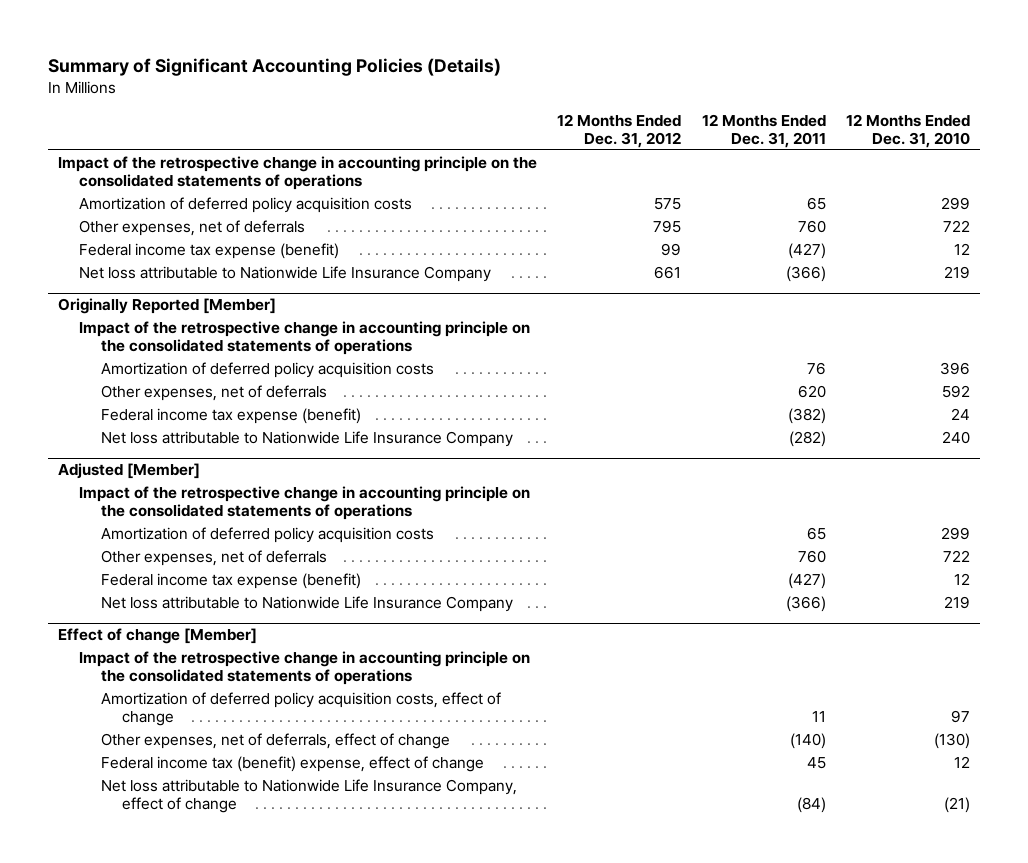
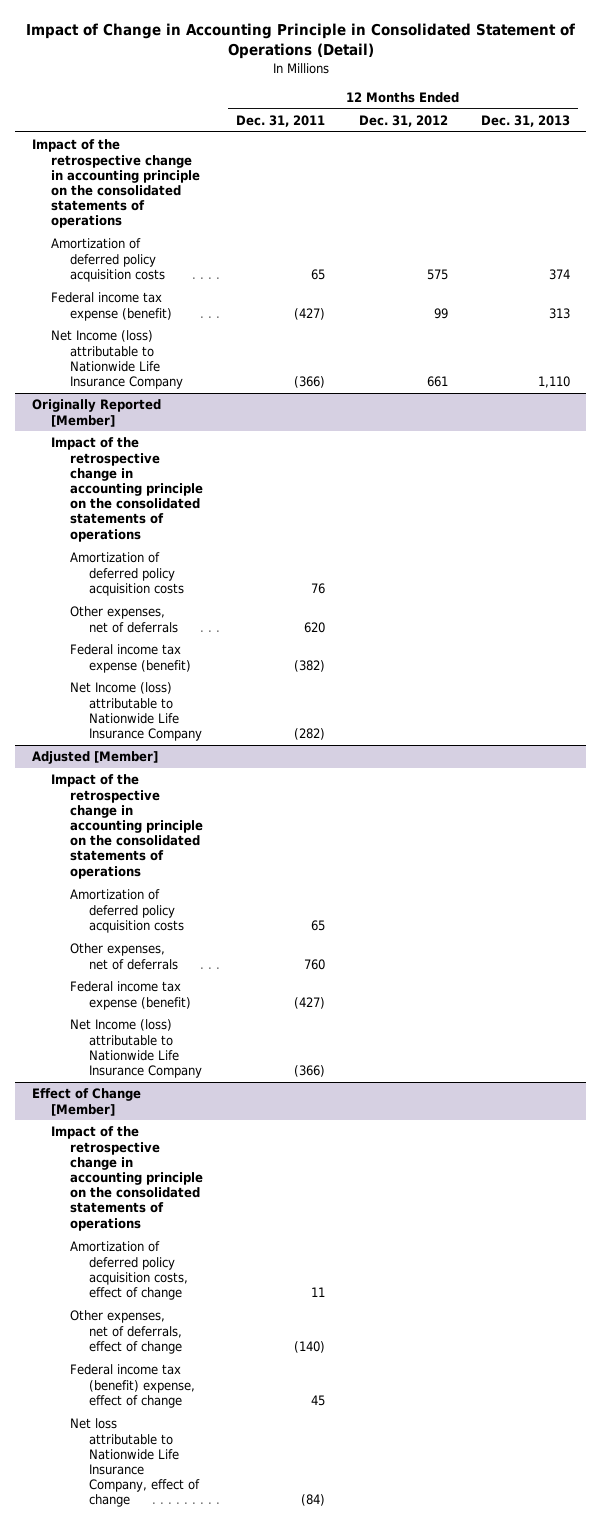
- Summary of Significant Accounting Policies (Details)
+ Impact of Change in Accounting Principle in Consolidated Statement of Operations (Detail)
- | 12 Months Ended Dec. 31, 2012 | 12 Months Ended Dec. 31, 2011 | 12 Months Ended Dec. 31, 2010
+ | 12 Months Ended Dec. 31, 2011 | 12 Months Ended Dec. 31, 2012 | 12 Months Ended Dec. 31, 2013
- Other expenses, net of deferrals | 795 | 760 | 722
- Net loss attributable to Nationwide Life Insurance Company | 661 | (366) | 219
+ Net Income (loss) attributable to Nationwide Life Insurance Company | (366) | 661 | 1,110
@ Originally Reported [Member]
- Net loss attributable to Nationwide Life Insurance Company | | (282) | 240
+ Net Income (loss) attributable to Nationwide Life Insurance Company | (282) | |
@ Adjusted [Member]
- Net loss attributable to Nationwide Life Insurance Company | | (366) | 219
- Effect of change [Member]
@ Adjusted [Member]
+ Net Income (loss) attributable to Nationwide Life Insurance Company | (366) | |
+ Effect of Change [Member]

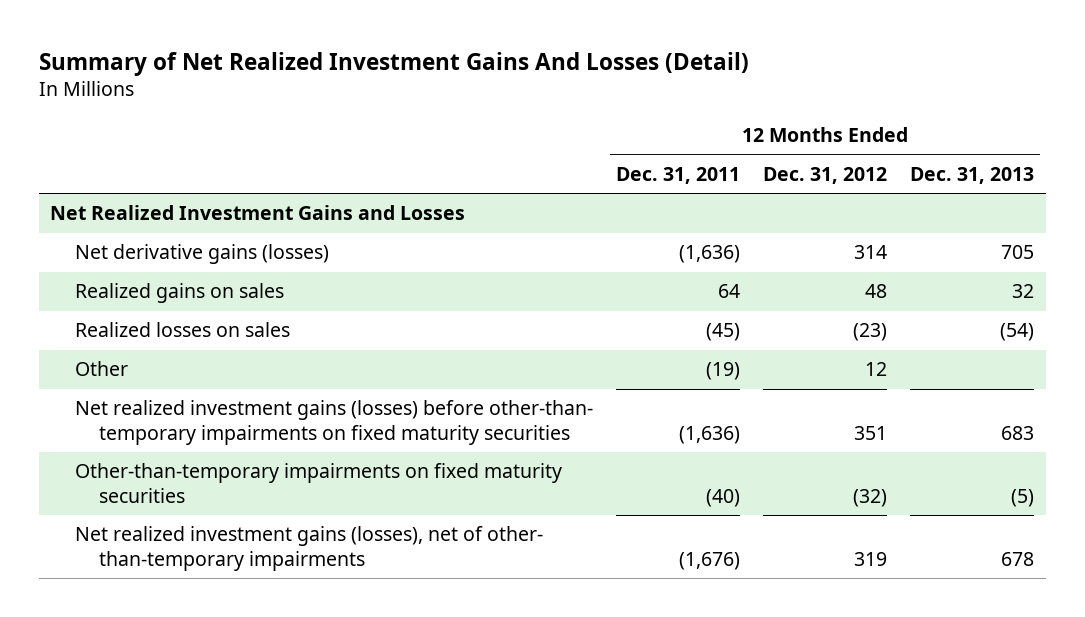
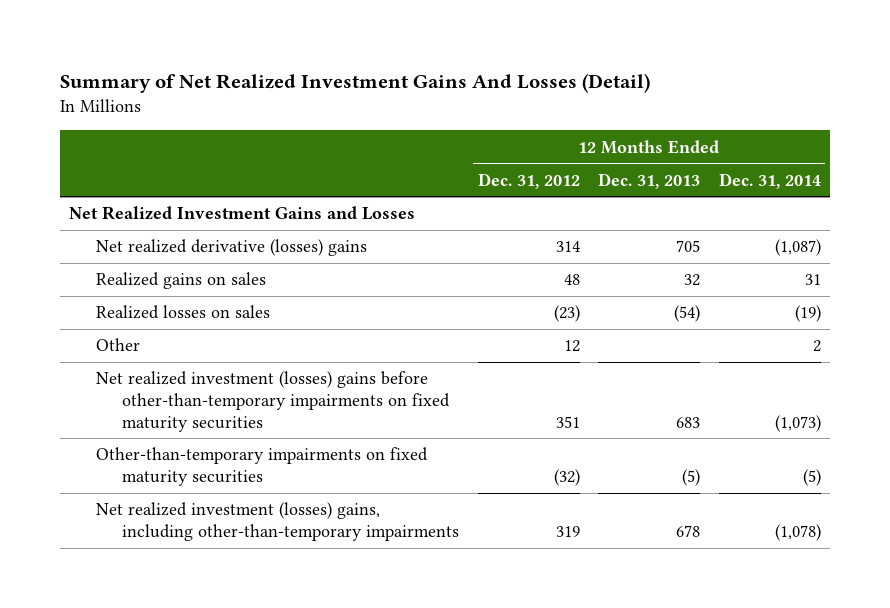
- | 12 Months Ended Dec. 31, 2011 | 12 Months Ended Dec. 31, 2012 | 12 Months Ended Dec. 31, 2013
+ | 12 Months Ended Dec. 31, 2012 | 12 Months Ended Dec. 31, 2013 | 12 Months Ended Dec. 31, 2014
- Net derivative gains (losses) | (1,636) | 314 | 705
+ Net realized derivative (losses) gains | 314 | 705 | (1,087)
- Net realized investment gains (losses) before other-than- temporary impairments on fixed maturity securities | (1,636) | 351 | 683
+ Net realized investment (losses) gains before other-than-temporary impairments on fixed maturity securities | 351 | 683 | (1,073)
- Net realized investment gains (losses), net of other- than-temporary impairments | (1,676) | 319 | 678
+ Net realized investment (losses) gains, including other-than-temporary impairments | 319 | 678 | (1,078)

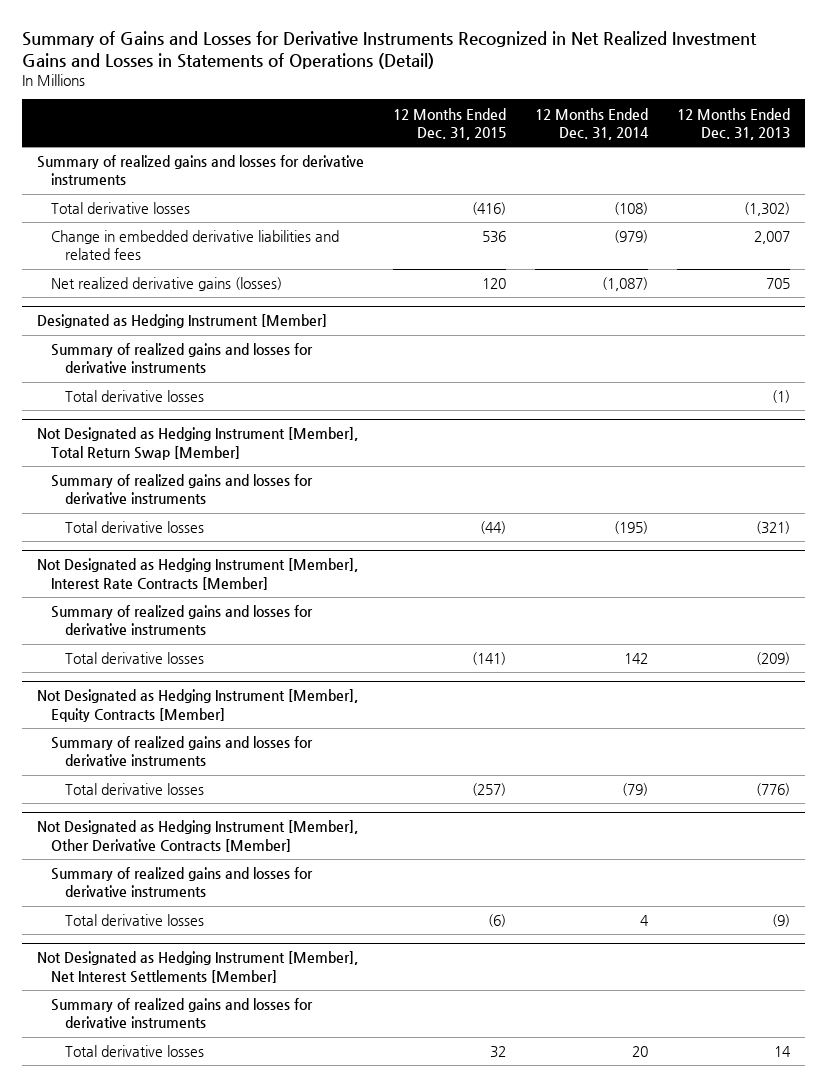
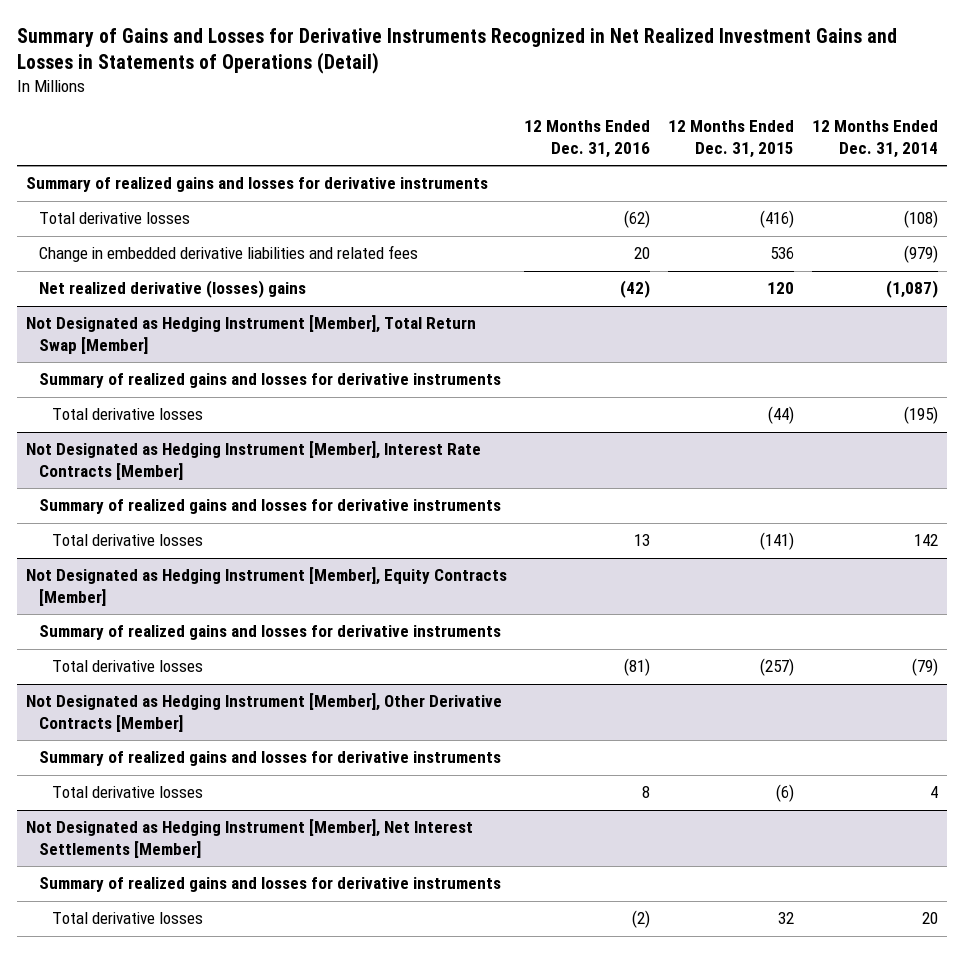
- | 12 Months Ended Dec. 31, 2015 | 12 Months Ended Dec. 31, 2014 | 12 Months Ended Dec. 31, 2013
+ | 12 Months Ended Dec. 31, 2016 | 12 Months Ended Dec. 31, 2015 | 12 Months Ended Dec. 31, 2014
- Net realized derivative gains (losses) | 120 | (1,087) | 705
- Designated as Hedging Instrument [Member]
- Summary of realized gains and losses for derivative instruments
- Total derivative losses | | | (1)
+ Net realized derivative (losses) gains | (42) | 120 | (1,087)

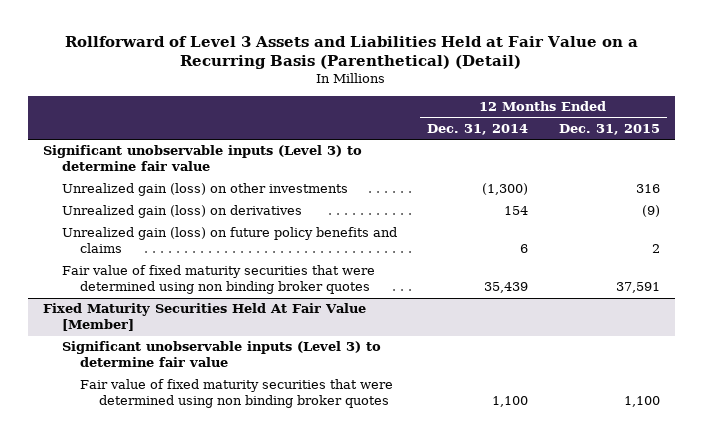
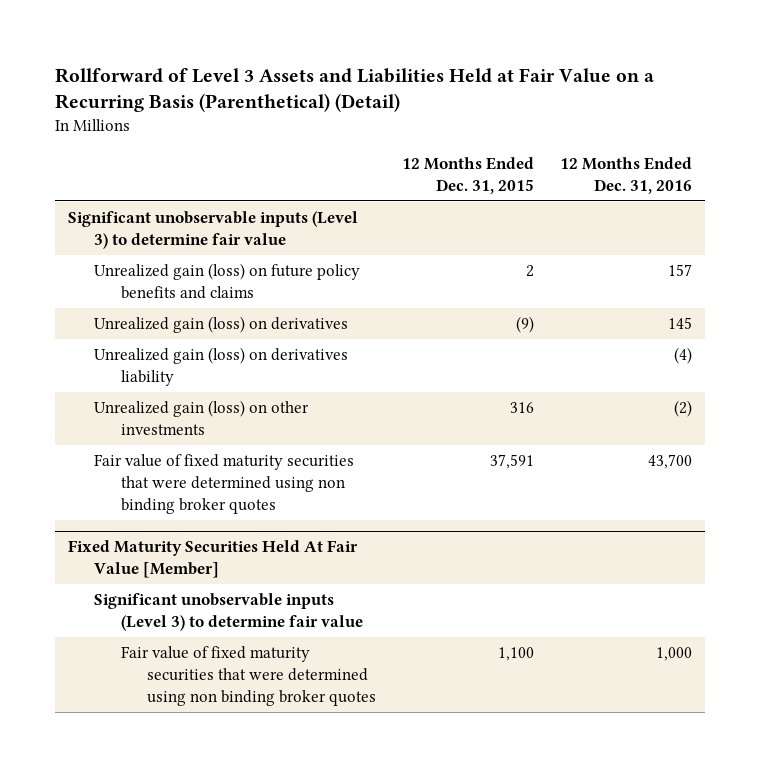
- | 12 Months Ended Dec. 31, 2014 | 12 Months Ended Dec. 31, 2015
+ | 12 Months Ended Dec. 31, 2015 | 12 Months Ended Dec. 31, 2016
moved down: Unrealized gain (loss) on derivatives | (9) | 145
+ Unrealized gain (loss) on derivatives liability | | (4)
moved down: Unrealized gain (loss) on other investments | 316 | (2)

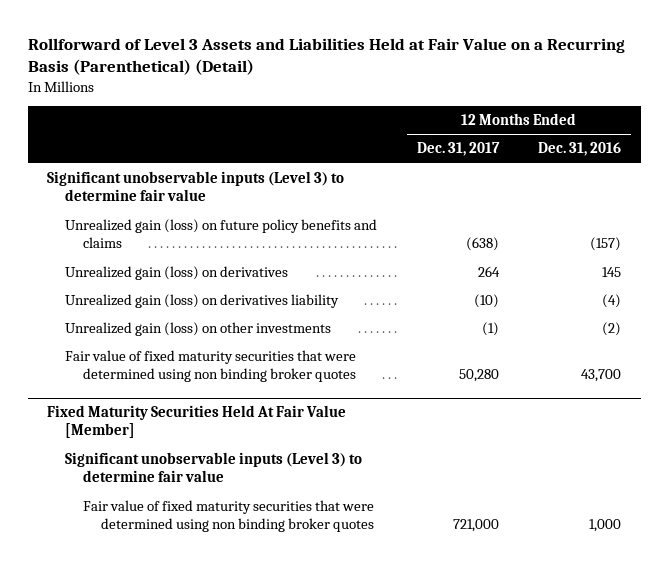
- | 12 Months Ended Dec. 31, 2015 | 12 Months Ended Dec. 31, 2016
+ | 12 Months Ended Dec. 31, 2017 | 12 Months Ended Dec. 31, 2016
- Unrealized gain (loss) on future policy benefits and claims | 2 | 157
+ Unrealized gain (loss) on future policy benefits and claims | (638) | (157)

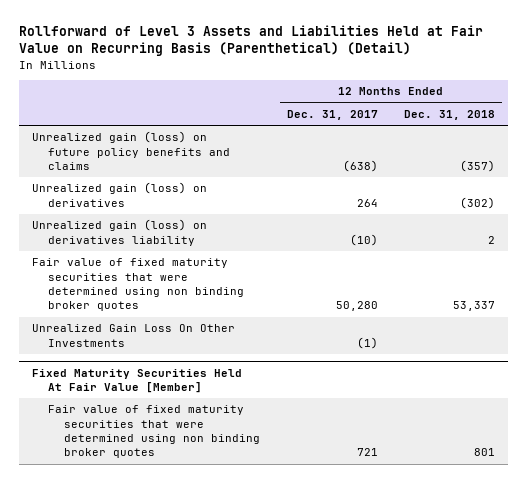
- Rollforward of Level 3 Assets and Liabilities Held at Fair Value on a Recurring Basis (Parenthetical) (Detail)
+ Rollforward of Level 3 Assets and Liabilities Held at Fair Value on Recurring Basis (Parenthetical) (Detail)
- | 12 Months Ended Dec. 31, 2017 | 12 Months Ended Dec. 31, 2016
+ | 12 Months Ended Dec. 31, 2017 | 12 Months Ended Dec. 31, 2018
- Significant unobservable inputs (Level 3) to determine fair value
- Unrealized gain (loss) on other investments | (1) | (2)
+ Unrealized Gain Loss On Other Investments | (1) |
@ Fixed Maturity Securities Held At Fair Value [Member]
- Significant unobservable inputs (Level 3) to determine fair value
- Fair value of fixed maturity securities that were determined using non binding broker quotes | 721,000 | 1,000
+ Fair value of fixed maturity securities that were determined using non binding broker quotes | 721 | 801

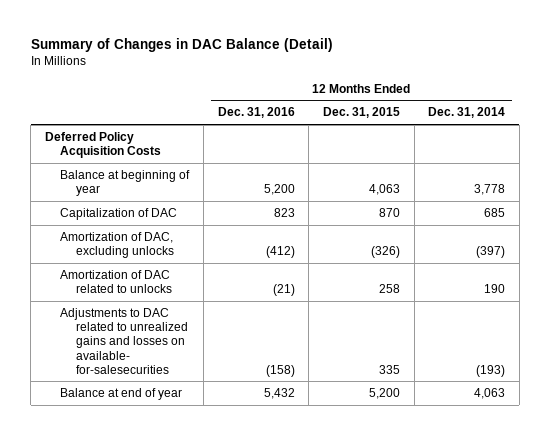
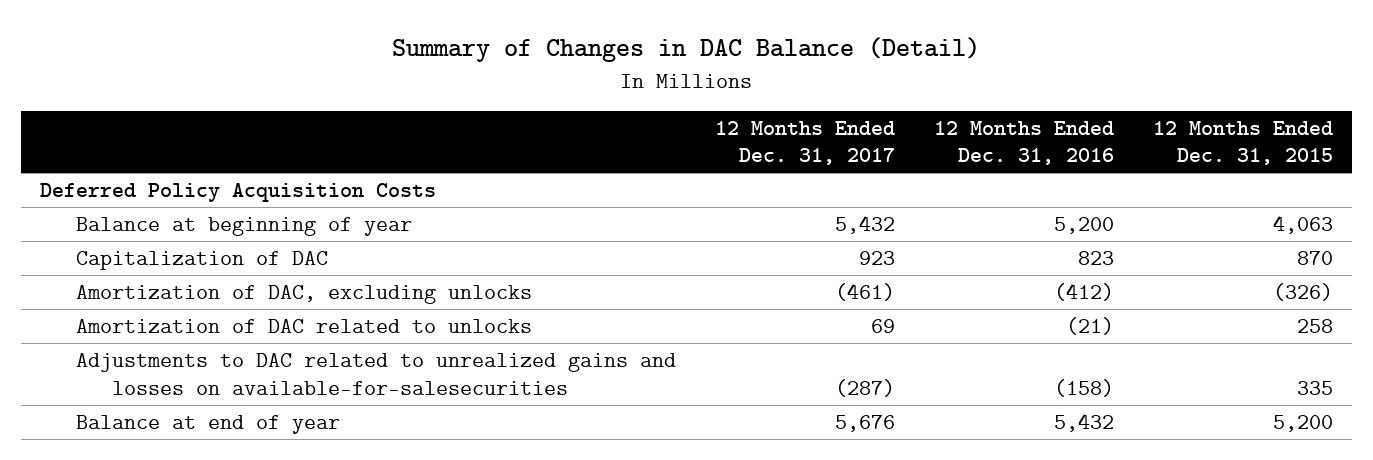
- | 12 Months Ended Dec. 31, 2016 | 12 Months Ended Dec. 31, 2015 | 12 Months Ended Dec. 31, 2014
+ | 12 Months Ended Dec. 31, 2017 | 12 Months Ended Dec. 31, 2016 | 12 Months Ended Dec. 31, 2015
- Adjustments to DAC related to unrealized gains and losses on available- for-salesecurities | (158) | 335 | (193)
+ Adjustments to DAC related to unrealized gains and losses on available-for-salesecurities | (287) | (158) | 335

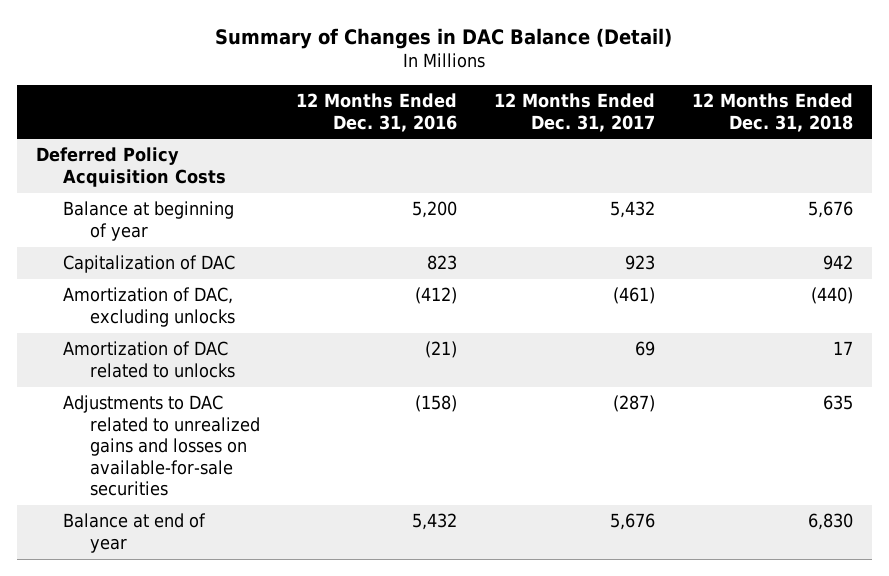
- | 12 Months Ended Dec. 31, 2017 | 12 Months Ended Dec. 31, 2016 | 12 Months Ended Dec. 31, 2015
+ | 12 Months Ended Dec. 31, 2016 | 12 Months Ended Dec. 31, 2017 | 12 Months Ended Dec. 31, 2018
- Adjustments to DAC related to unrealized gains and losses on available-for-salesecurities | (287) | (158) | 335
+ Adjustments to DAC related to unrealized gains and losses on available-for-sale securities | (158) | (287) | 635

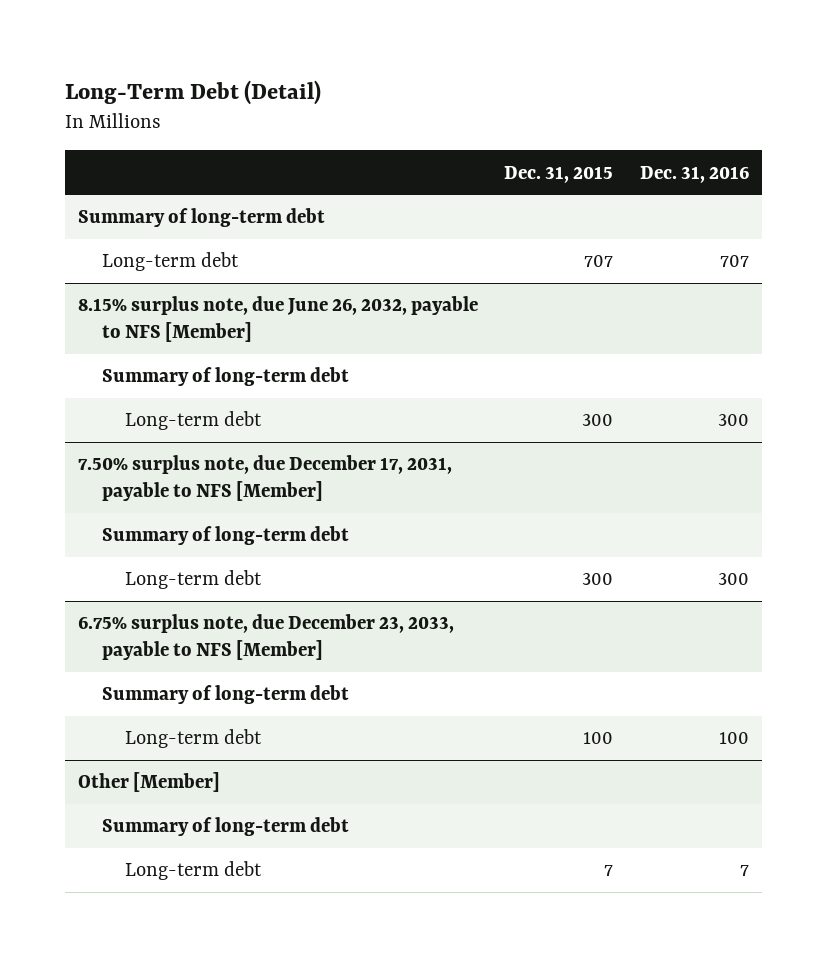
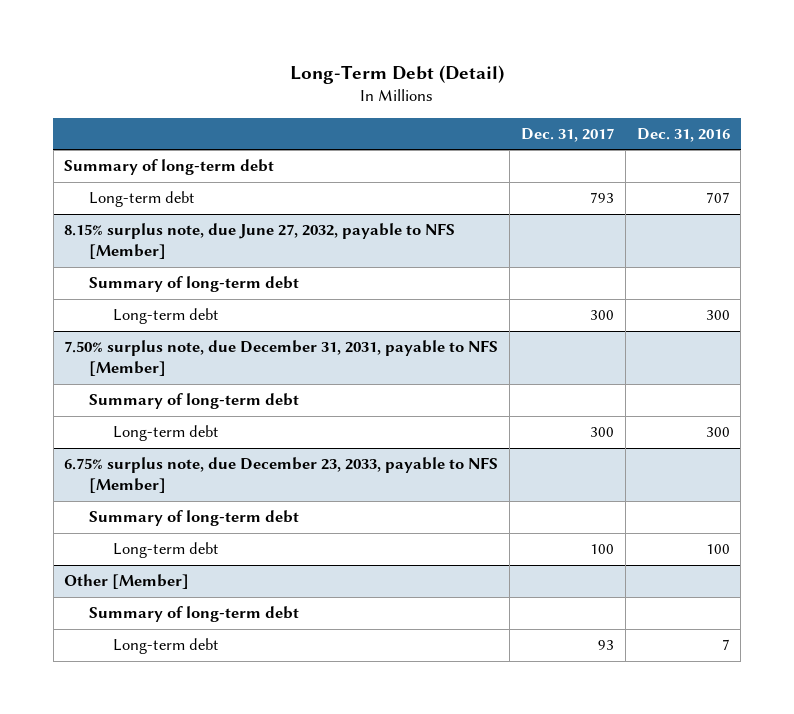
- | Dec. 31, 2015 | Dec. 31, 2016
+ | Dec. 31, 2017 | Dec. 31, 2016
- 8.15% surplus note, due June 26, 2032, payable to NFS [Member]
+ 8.15% surplus note, due June 27, 2032, payable to NFS [Member]
- 7.50% surplus note, due December 17, 2031, payable to NFS [Member]
+ 7.50% surplus note, due December 31, 2031, payable to NFS [Member]

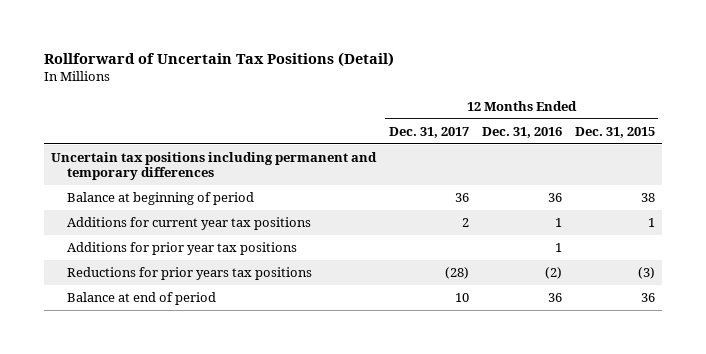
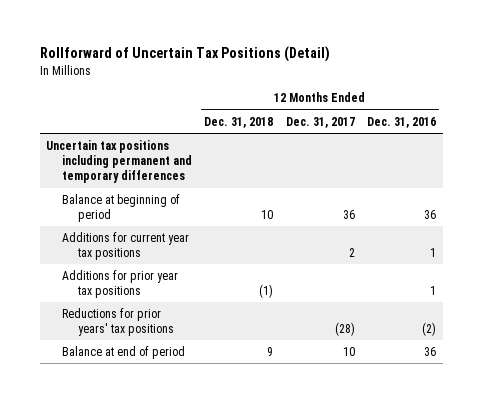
- | 12 Months Ended Dec. 31, 2017 | 12 Months Ended Dec. 31, 2016 | 12 Months Ended Dec. 31, 2015
+ | 12 Months Ended Dec. 31, 2018 | 12 Months Ended Dec. 31, 2017 | 12 Months Ended Dec. 31, 2016
- Reductions for prior years tax positions | (28) | (2) | (3)
+ Reductions for prior years' tax positions | | (28) | (2)

